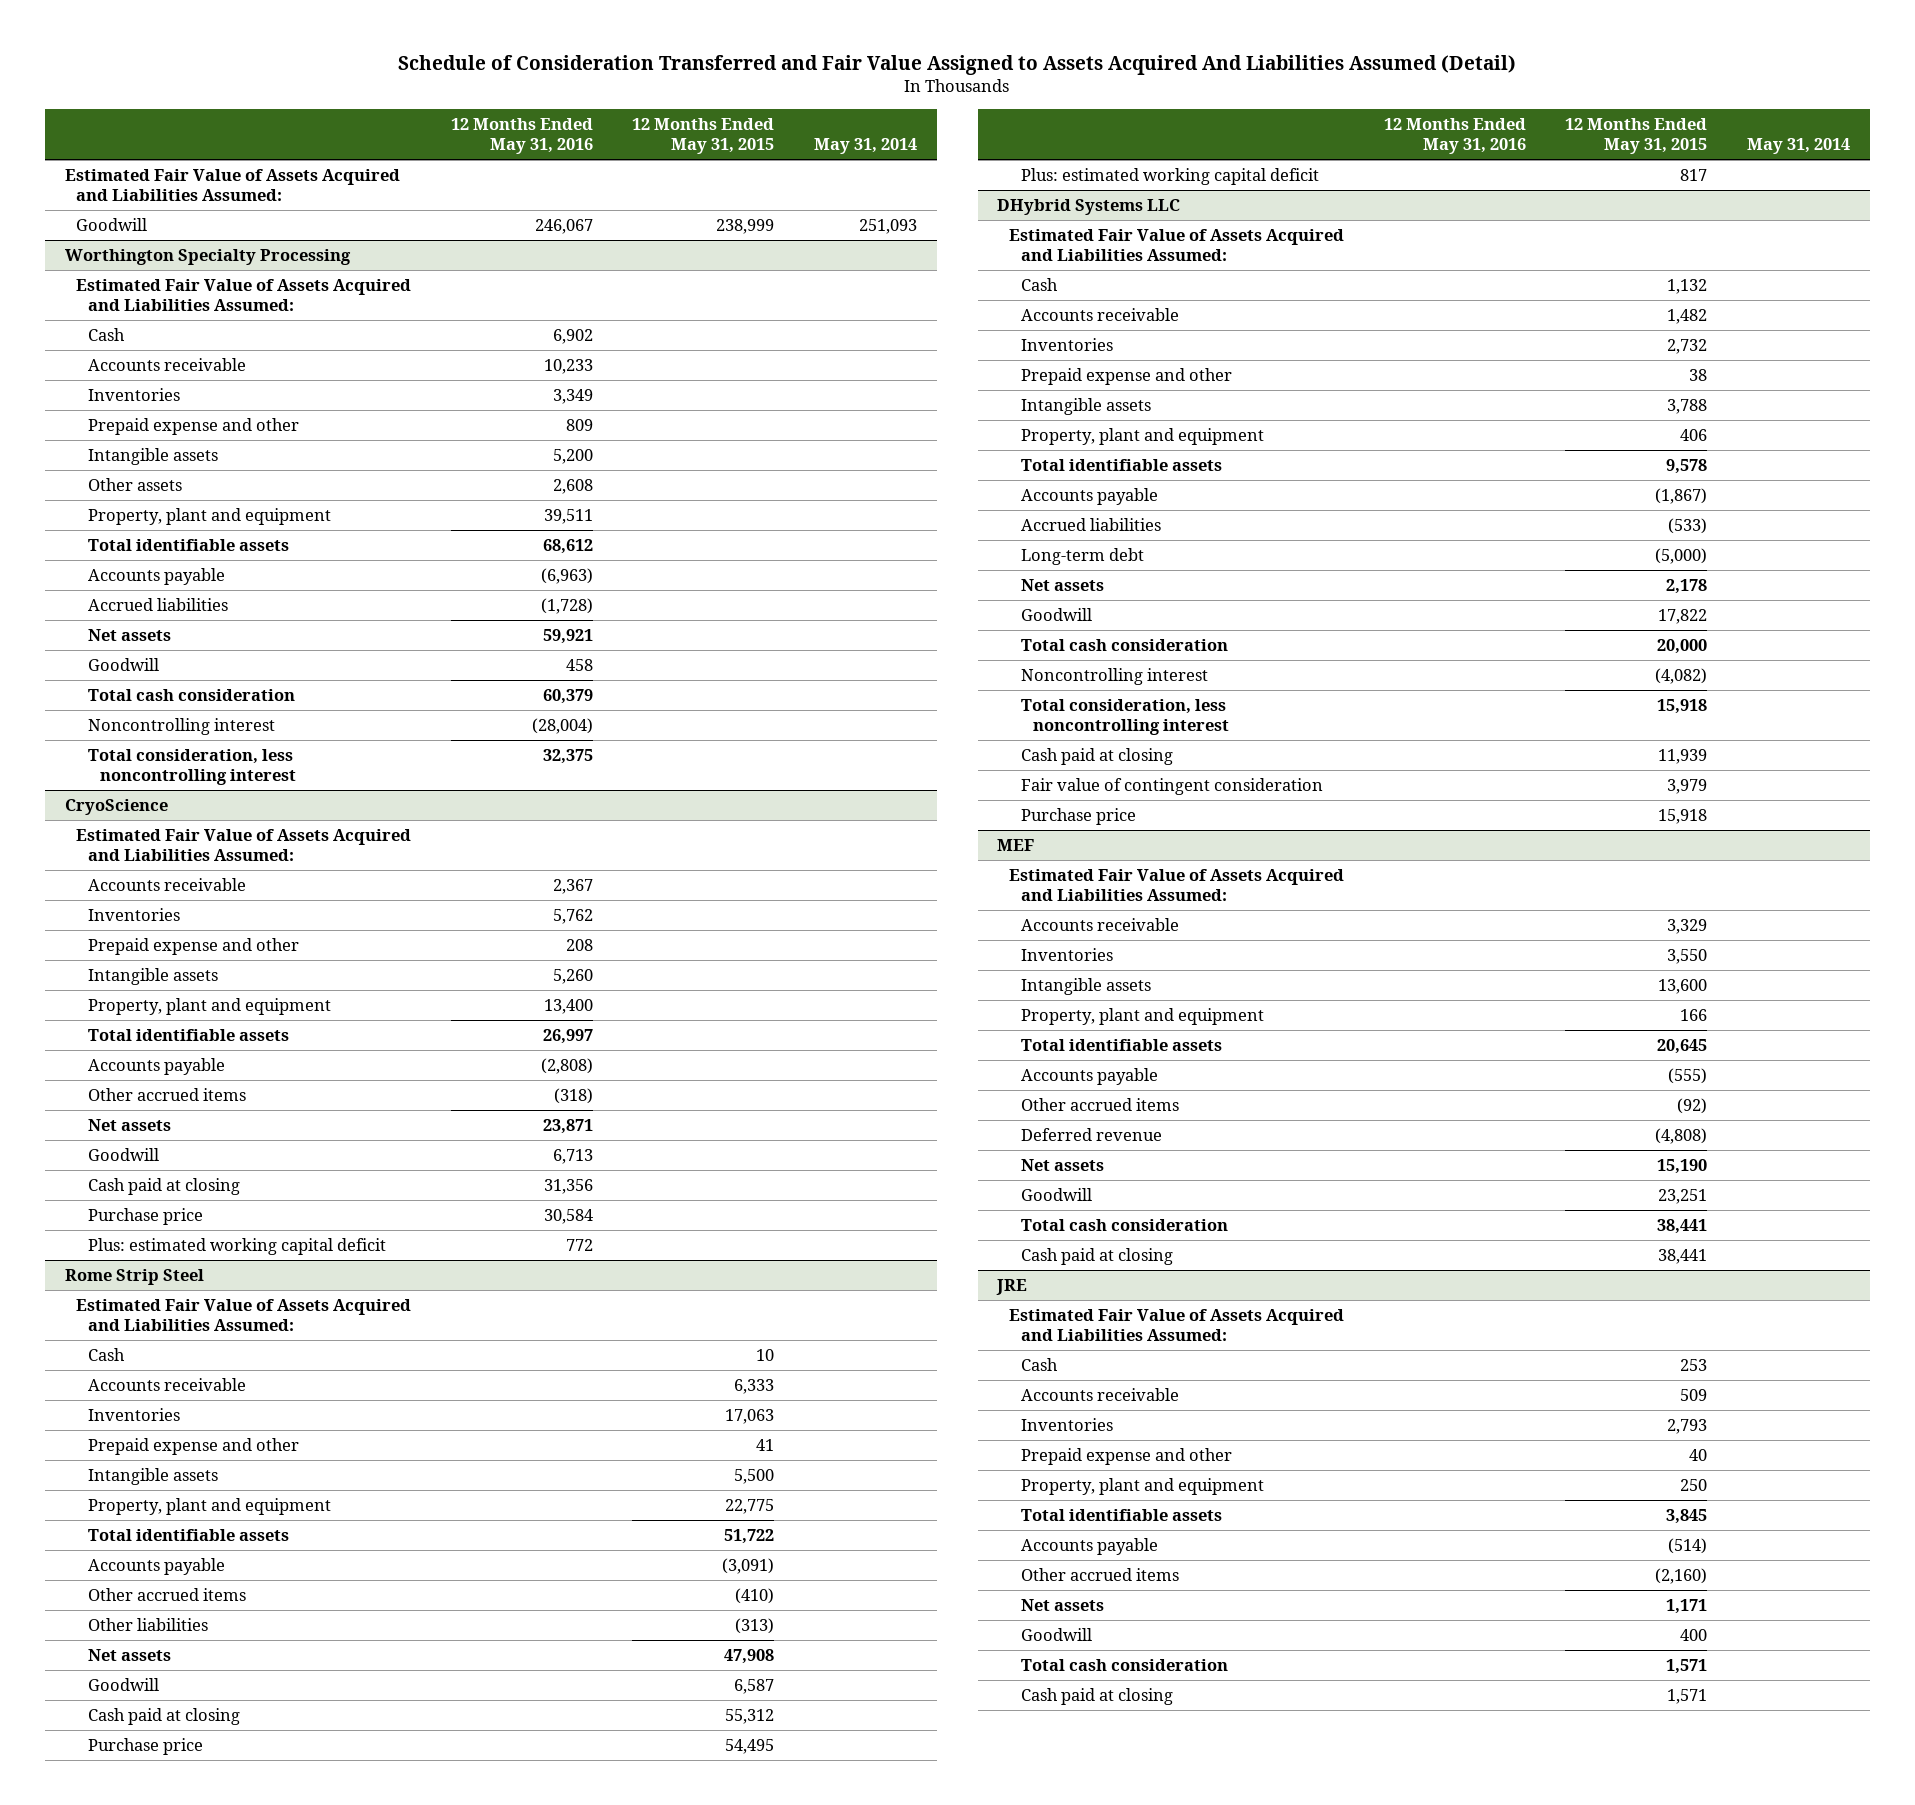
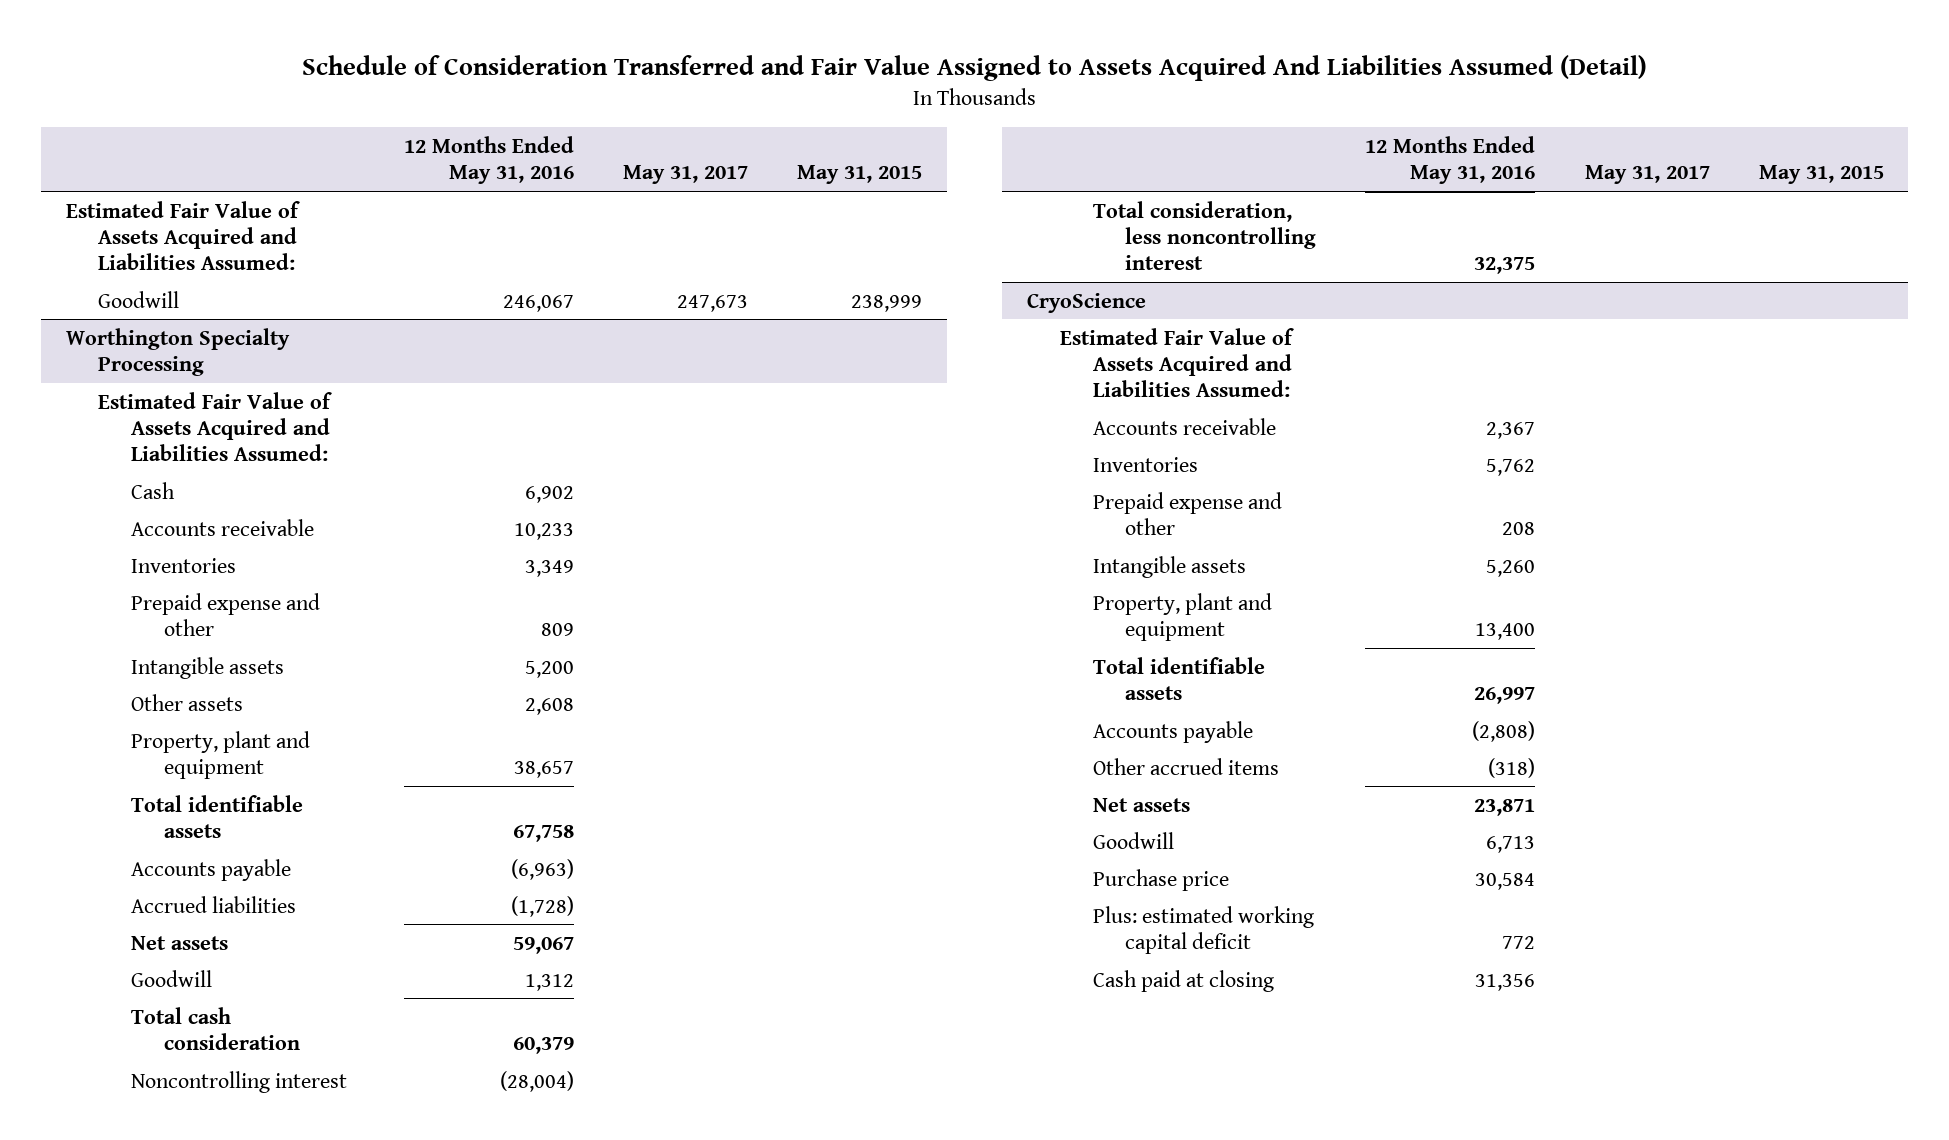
- | 12 Months Ended May 31, 2016 | 12 Months Ended May 31, 2015 | May 31, 2014
+ | 12 Months Ended May 31, 2016 | May 31, 2017 | May 31, 2015
@ Worthington Specialty Processing
- Property, plant and equipment | 39,511 | |
- Total identifiable assets | 68,612 | |
+ Property, plant and equipment | 38,657 | |
+ Total identifiable assets | 67,758 | |
- Net assets | 59,921 | |
- Goodwill | 458 | |
+ Net assets | 59,067 | |
+ Goodwill | 1,312 | |
- Rome Strip Steel
- Estimated Fair Value of Assets Acquired and Liabilities Assumed:
- Cash | | 10 |
- Accounts receivable | | 6,333 |
- Inventories | | 17,063 |
- Prepaid expense and other | | 41 |
- Intangible assets | | 5,500 |
- Property, plant and equipment | | 22,775 |
- Total identifiable assets | | 51,722 |
- Accounts payable | | (3,091) |
- Other accrued items | | (410) |
- Other liabilities | | (313) |
- Net assets | | 47,908 |
- Goodwill | | 6,587 |
- Cash paid at closing | | 55,312 |
- Purchase price | | 54,495 |
- Plus: estimated working capital deficit | | 817 |
- DHybrid Systems LLC
- Estimated Fair Value of Assets Acquired and Liabilities Assumed:
- Cash | | 1,132 |
- Accounts receivable | | 1,482 |
- Inventories | | 2,732 |
- Prepaid expense and other | | 38 |
- Intangible assets | | 3,788 |
- Property, plant and equipment | | 406 |
- Total identifiable assets | | 9,578 |
- Accounts payable | | (1,867) |
- Accrued liabilities | | (533) |
- Long-term debt | | (5,000) |
- Net assets | | 2,178 |
- Goodwill | | 17,822 |
- Total cash consideration | | 20,000 |
- Noncontrolling interest | | (4,082) |
- Total consideration, less noncontrolling interest | | 15,918 |
- Cash paid at closing | | 11,939 |
- Fair value of contingent consideration | | 3,979 |
- Purchase price | | 15,918 |
- MEF
- Estimated Fair Value of Assets Acquired and Liabilities Assumed:
- Accounts receivable | | 3,329 |
- Inventories | | 3,550 |
- Intangible assets | | 13,600 |
- Property, plant and equipment | | 166 |
- Total identifiable assets | | 20,645 |
- Accounts payable | | (555) |
- Other accrued items | | (92) |
- Deferred revenue | | (4,808) |
- Net assets | | 15,190 |
- Goodwill | | 23,251 |
- Total cash consideration | | 38,441 |
- Cash paid at closing | | 38,441 |
- JRE
- Estimated Fair Value of Assets Acquired and Liabilities Assumed:
- Cash | | 253 |
- Accounts receivable | | 509 |
- Inventories | | 2,793 |
- Prepaid expense and other | | 40 |
- Property, plant and equipment | | 250 |
- Total identifiable assets | | 3,845 |
- Accounts payable | | (514) |
- Other accrued items | | (2,160) |
- Net assets | | 1,171 |
- Goodwill | | 400 |
- Total cash consideration | | 1,571 |
- Cash paid at closing | | 1,571 |
@ CryoScience
moved down: Cash paid at closing | 31,356 | |

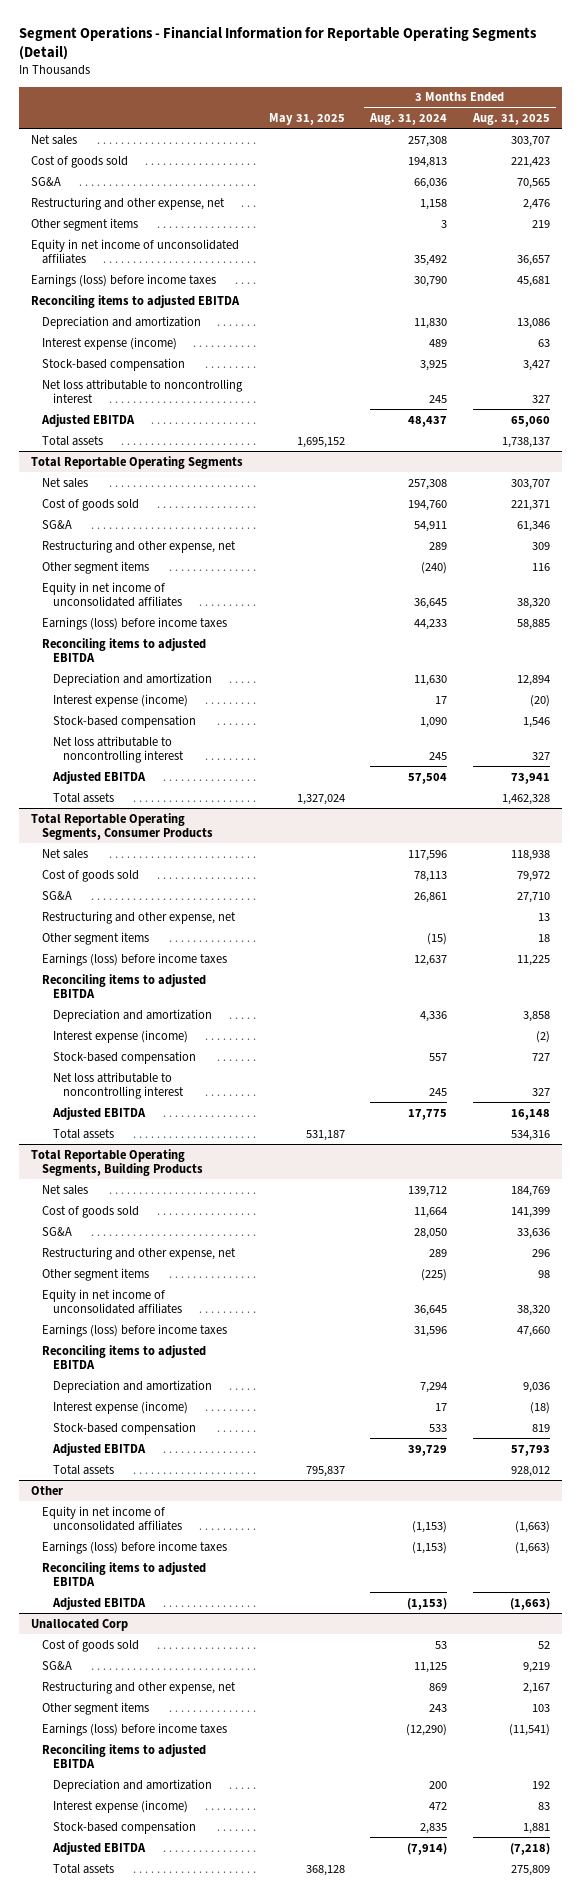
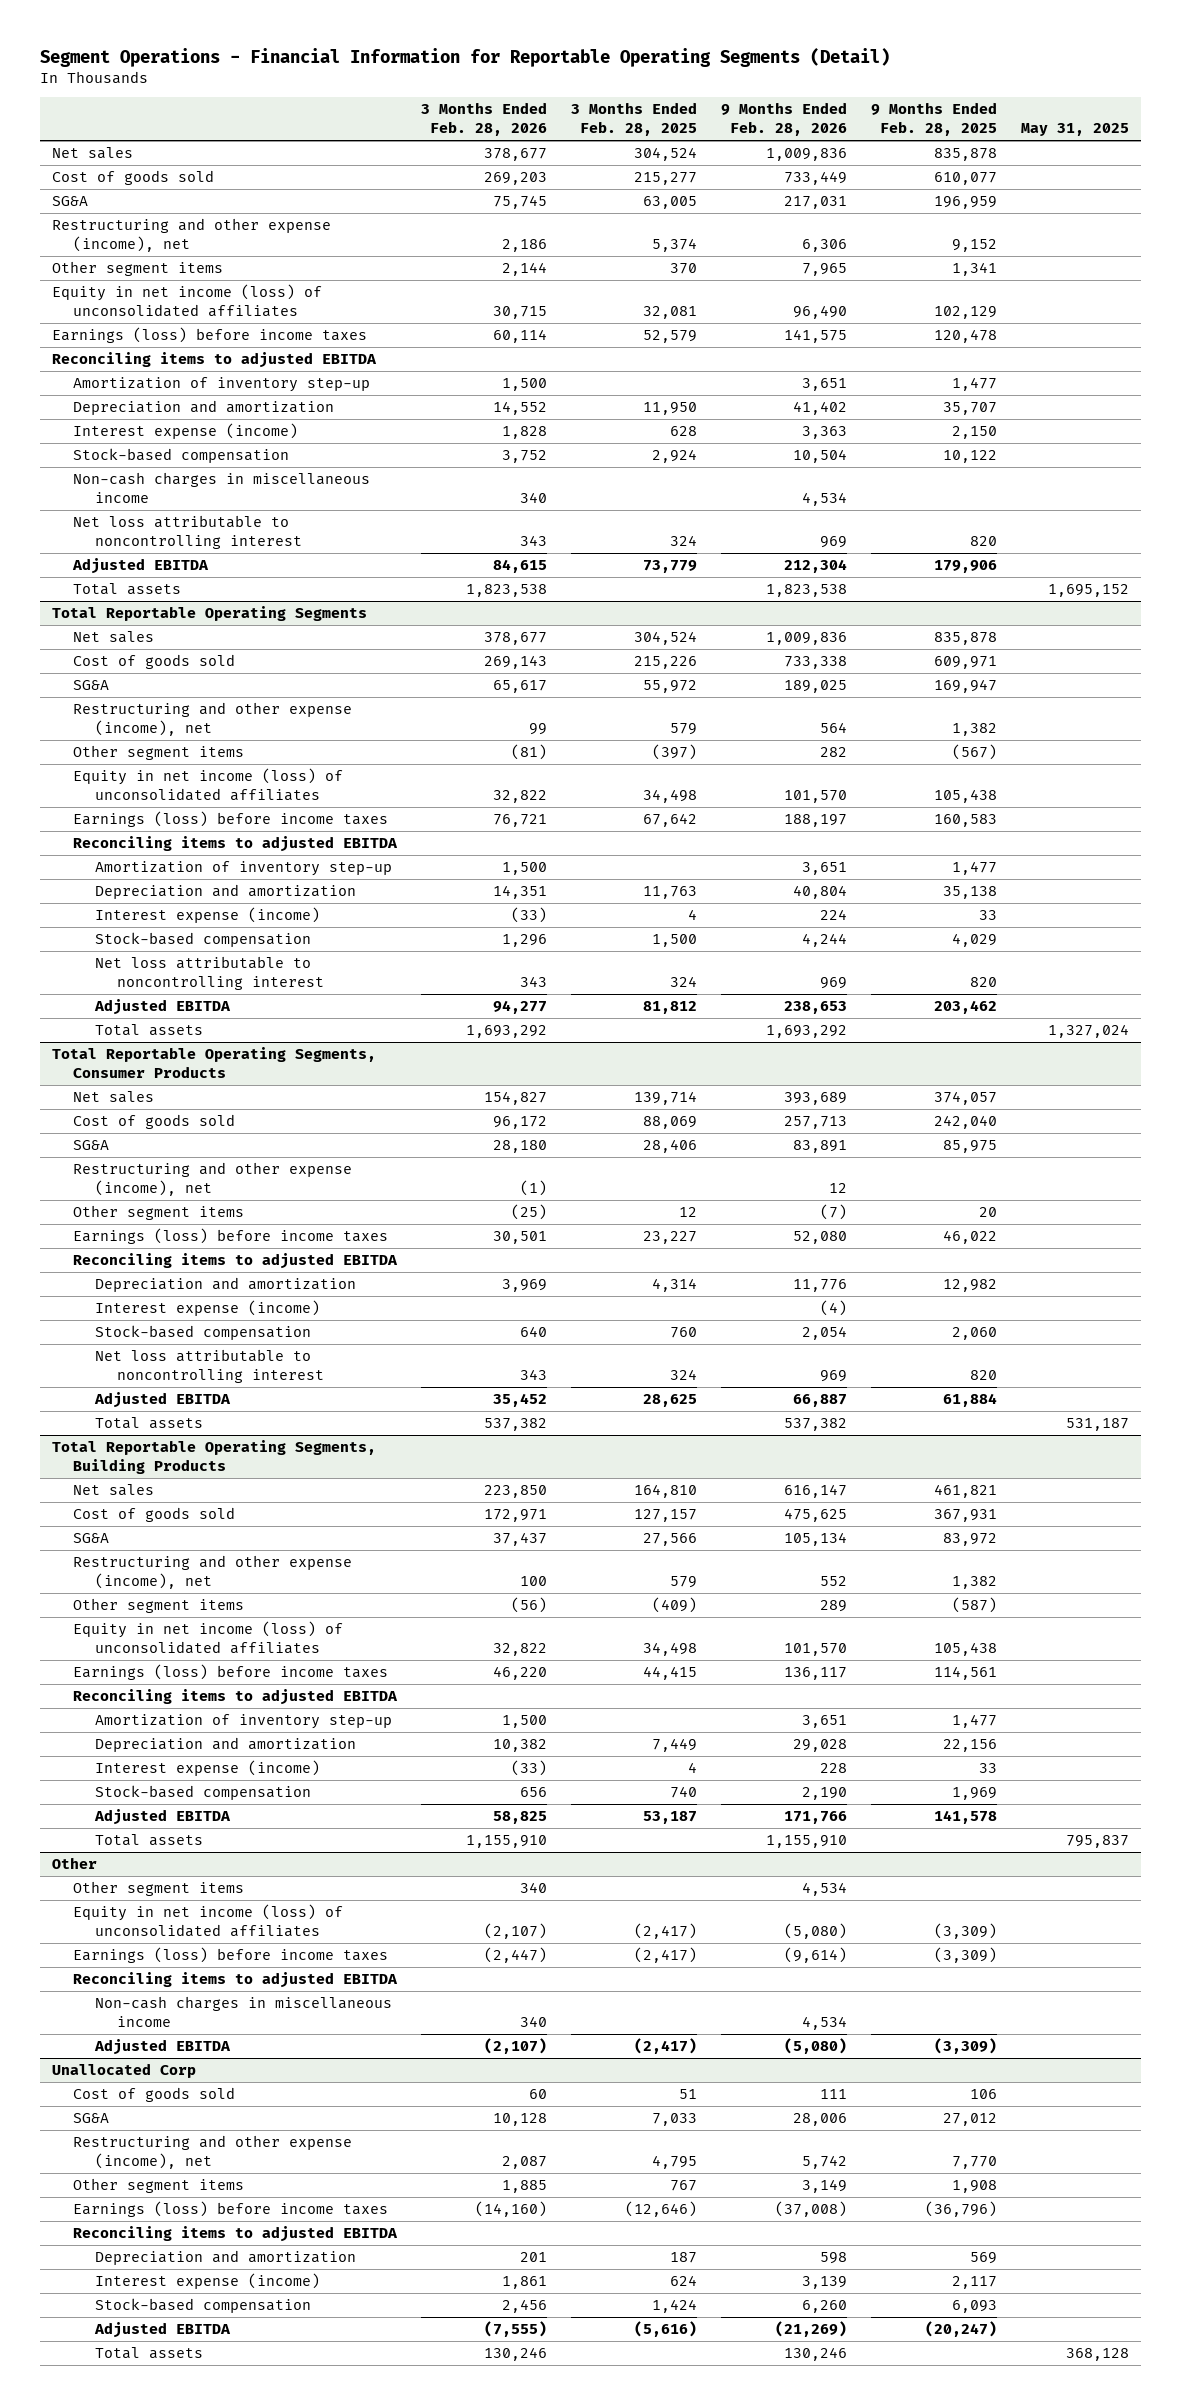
- | May 31, 2025 | 3 Months Ended Aug. 31, 2024 | 3 Months Ended Aug. 31, 2025
+ | 3 Months Ended Feb. 28, 2026 | 3 Months Ended Feb. 28, 2025 | 9 Months Ended Feb. 28, 2026 | 9 Months Ended Feb. 28, 2025 | May 31, 2025
- Restructuring and other expense, net | | 1,158 | 2,476
+ Restructuring and other expense (income), net | 2,186 | 5,374 | 6,306 | 9,152 |
- Equity in net income of unconsolidated affiliates | | 35,492 | 36,657
+ Equity in net income (loss) of unconsolidated affiliates | 30,715 | 32,081 | 96,490 | 102,129 |
+ Amortization of inventory step-up | 1,500 | | 3,651 | 1,477 |
+ Non-cash charges in miscellaneous income | 340 | | 4,534 | |
@ Total Reportable Operating Segments
- Restructuring and other expense, net | | 289 | 309
+ Restructuring and other expense (income), net | 99 | 579 | 564 | 1,382 |
- Equity in net income of unconsolidated affiliates | | 36,645 | 38,320
+ Equity in net income (loss) of unconsolidated affiliates | 32,822 | 34,498 | 101,570 | 105,438 |
+ Amortization of inventory step-up | 1,500 | | 3,651 | 1,477 |
@ Total Reportable Operating Segments, Consumer Products
- Restructuring and other expense, net | | | 13
+ Restructuring and other expense (income), net | (1) | | 12 | |
@ Total Reportable Operating Segments, Building Products
- Restructuring and other expense, net | | 289 | 296
+ Restructuring and other expense (income), net | 100 | 579 | 552 | 1,382 |
- Equity in net income of unconsolidated affiliates | | 36,645 | 38,320
+ Equity in net income (loss) of unconsolidated affiliates | 32,822 | 34,498 | 101,570 | 105,438 |
+ Amortization of inventory step-up | 1,500 | | 3,651 | 1,477 |
@ Other
- Equity in net income of unconsolidated affiliates | | (1,153) | (1,663)
+ Other segment items | 340 | | 4,534 | |
+ Equity in net income (loss) of unconsolidated affiliates | (2,107) | (2,417) | (5,080) | (3,309) |
+ Non-cash charges in miscellaneous income | 340 | | 4,534 | |
@ Unallocated Corp
- Restructuring and other expense, net | | 869 | 2,167
+ Restructuring and other expense (income), net | 2,087 | 4,795 | 5,742 | 7,770 |

